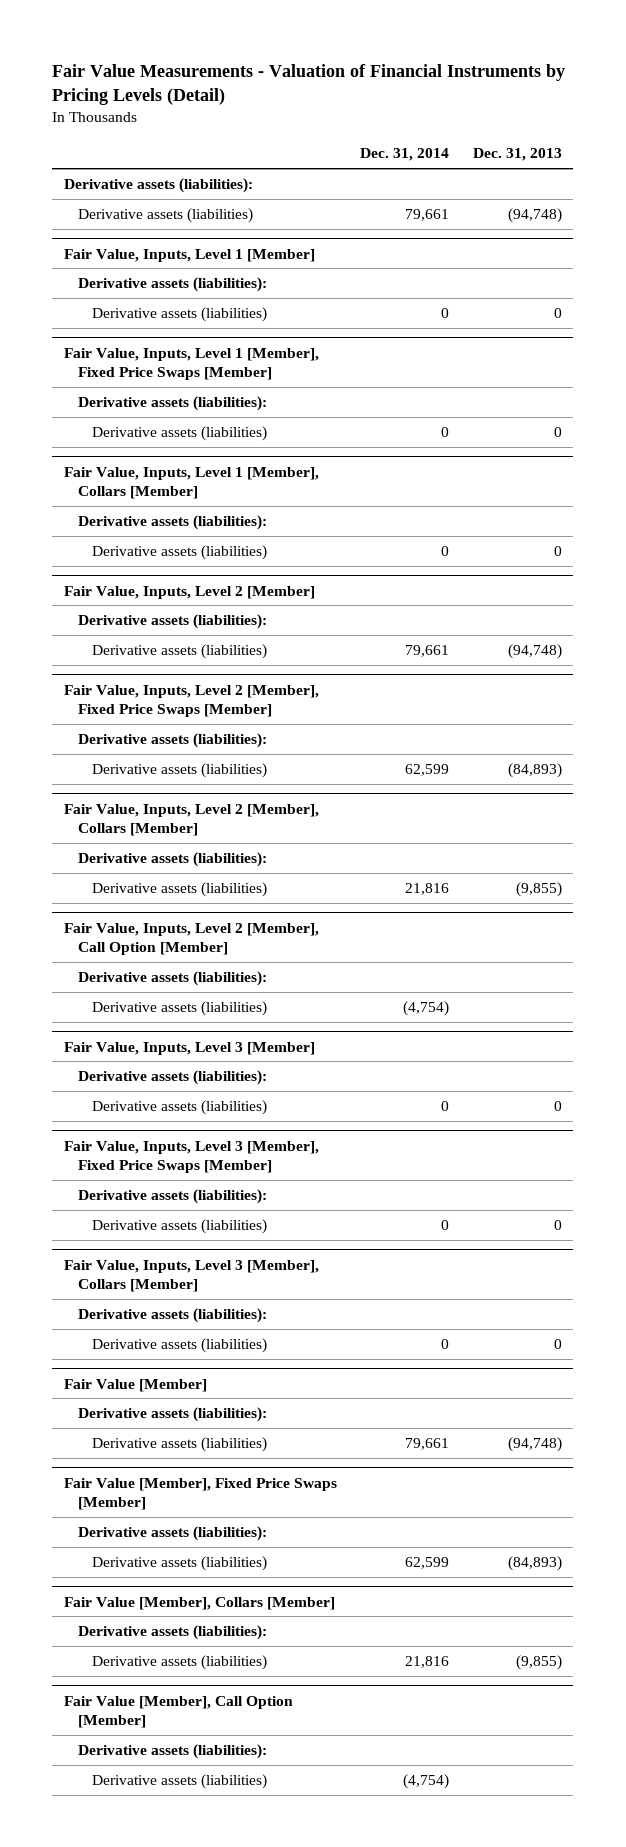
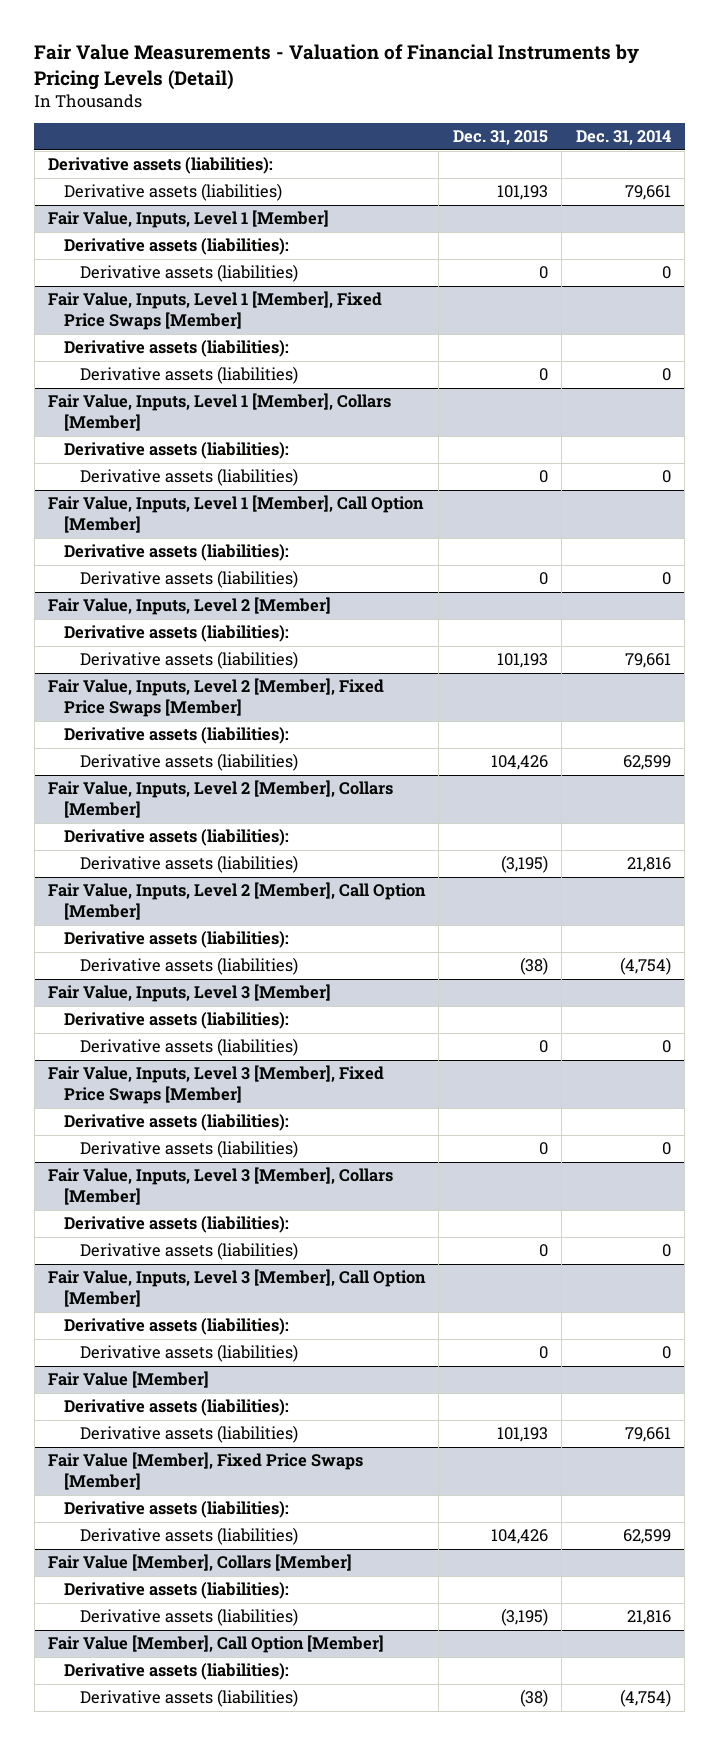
- | Dec. 31, 2014 | Dec. 31, 2013
+ | Dec. 31, 2015 | Dec. 31, 2014
+ Fair Value, Inputs, Level 1 [Member], Call Option [Member]
+ Derivative assets (liabilities):
+ Derivative assets (liabilities) | 0 | 0
+ Fair Value, Inputs, Level 3 [Member], Call Option [Member]
+ Derivative assets (liabilities):
+ Derivative assets (liabilities) | 0 | 0

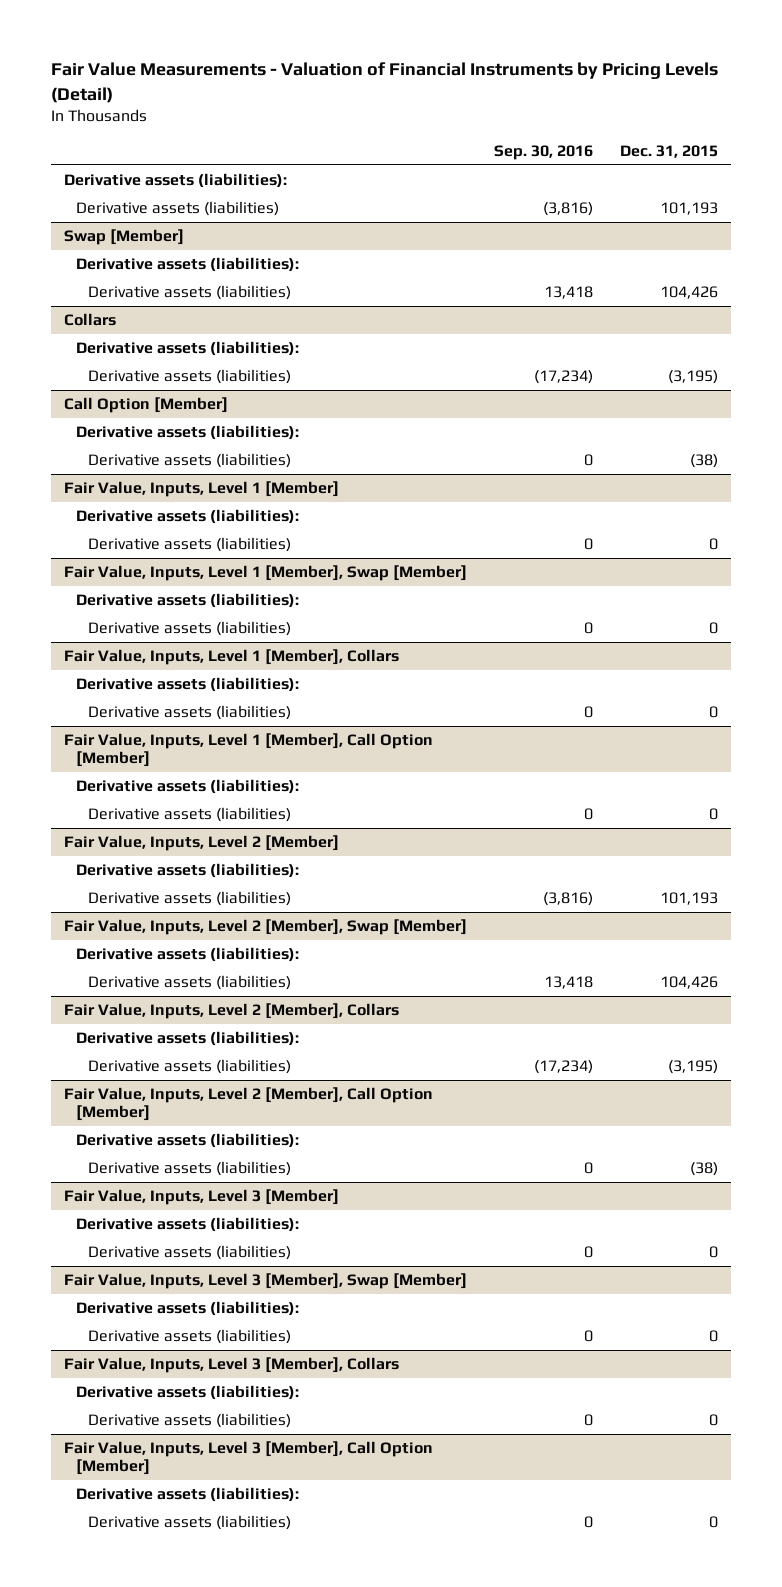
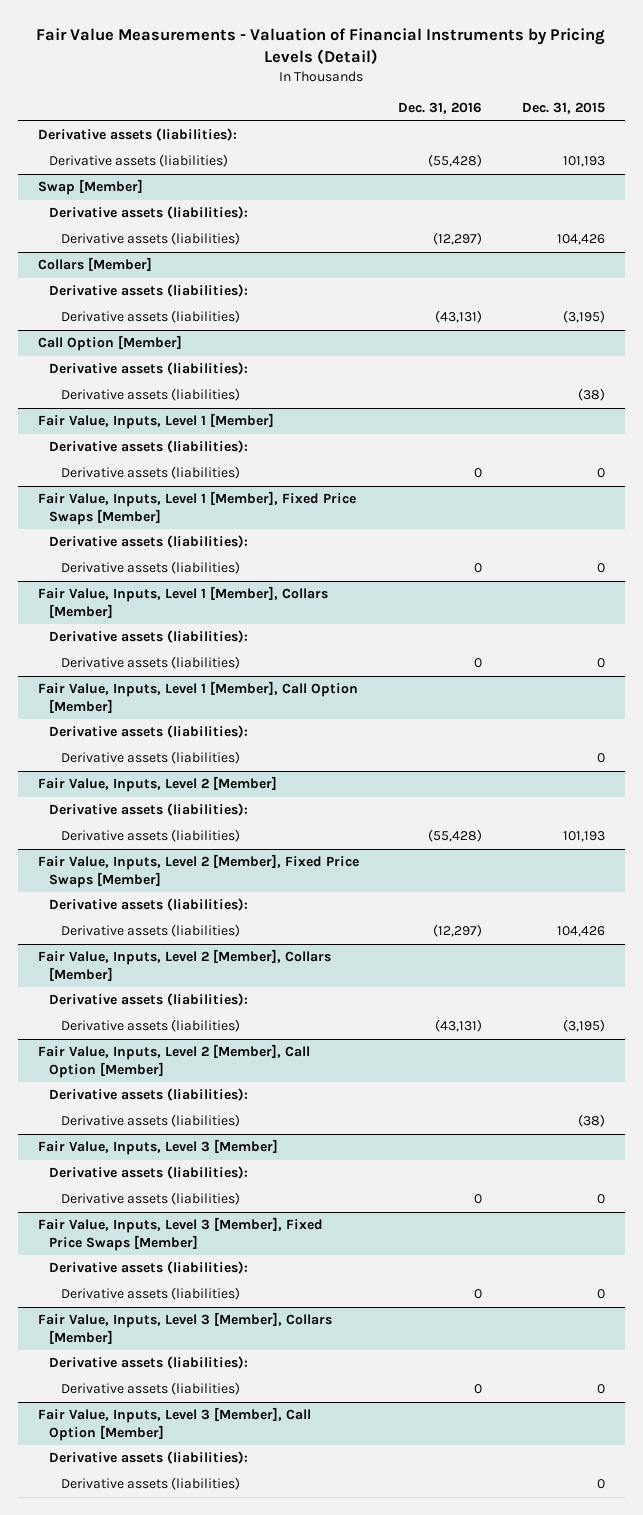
- | Sep. 30, 2016 | Dec. 31, 2015
+ | Dec. 31, 2016 | Dec. 31, 2015
- Collars
+ Collars [Member]
- Fair Value, Inputs, Level 1 [Member], Swap [Member]
+ Fair Value, Inputs, Level 1 [Member], Fixed Price Swaps [Member]
- Fair Value, Inputs, Level 1 [Member], Collars
+ Fair Value, Inputs, Level 1 [Member], Collars [Member]
- Fair Value, Inputs, Level 2 [Member], Swap [Member]
+ Fair Value, Inputs, Level 2 [Member], Fixed Price Swaps [Member]
- Fair Value, Inputs, Level 2 [Member], Collars
+ Fair Value, Inputs, Level 2 [Member], Collars [Member]
- Fair Value, Inputs, Level 3 [Member], Swap [Member]
+ Fair Value, Inputs, Level 3 [Member], Fixed Price Swaps [Member]
- Fair Value, Inputs, Level 3 [Member], Collars
+ Fair Value, Inputs, Level 3 [Member], Collars [Member]

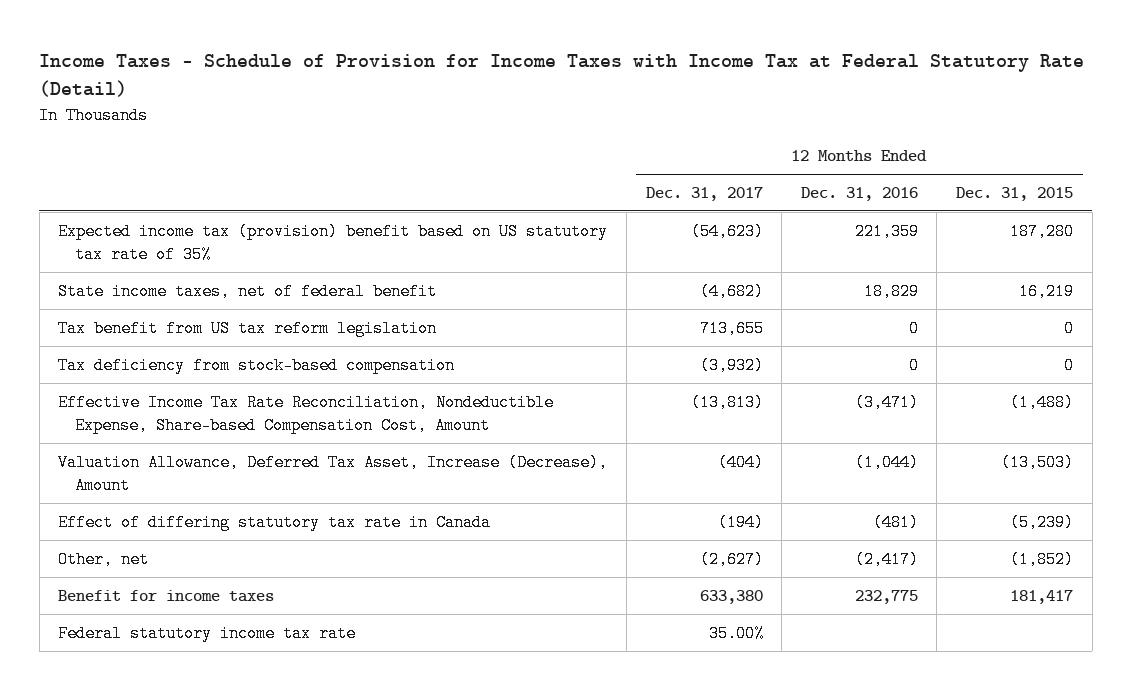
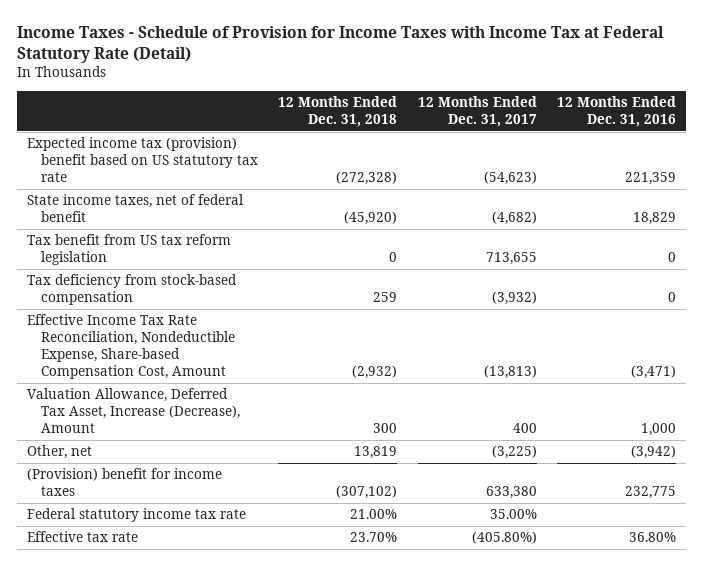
- | 12 Months Ended Dec. 31, 2017 | 12 Months Ended Dec. 31, 2016 | 12 Months Ended Dec. 31, 2015
+ | 12 Months Ended Dec. 31, 2018 | 12 Months Ended Dec. 31, 2017 | 12 Months Ended Dec. 31, 2016
- Expected income tax (provision) benefit based on US statutory tax rate of 35% | (54,623) | 221,359 | 187,280
+ Expected income tax (provision) benefit based on US statutory tax rate | (272,328) | (54,623) | 221,359
- Valuation Allowance, Deferred Tax Asset, Increase (Decrease), Amount | (404) | (1,044) | (13,503)
- Effect of differing statutory tax rate in Canada | (194) | (481) | (5,239)
- Other, net | (2,627) | (2,417) | (1,852)
- Benefit for income taxes | 633,380 | 232,775 | 181,417
+ Valuation Allowance, Deferred Tax Asset, Increase (Decrease), Amount | 300 | 400 | 1,000
+ Other, net | 13,819 | (3,225) | (3,942)
+ (Provision) benefit for income taxes | (307,102) | 633,380 | 232,775
+ Effective tax rate | 23.70% | (405.80%) | 36.80%

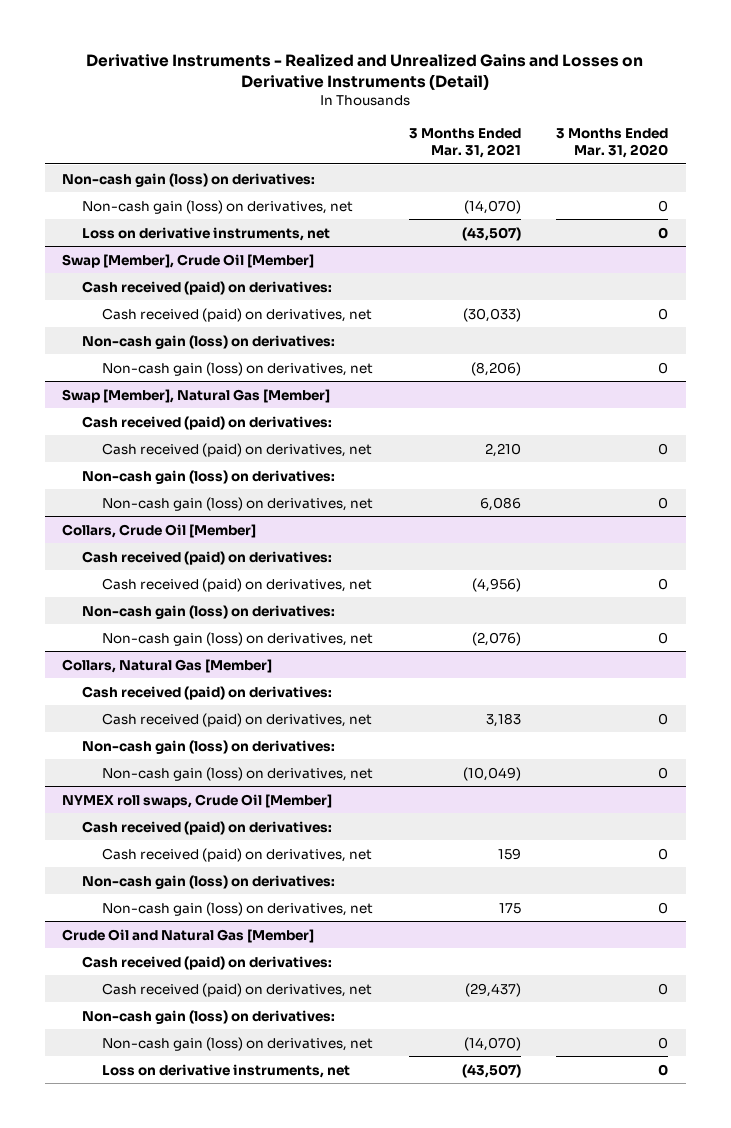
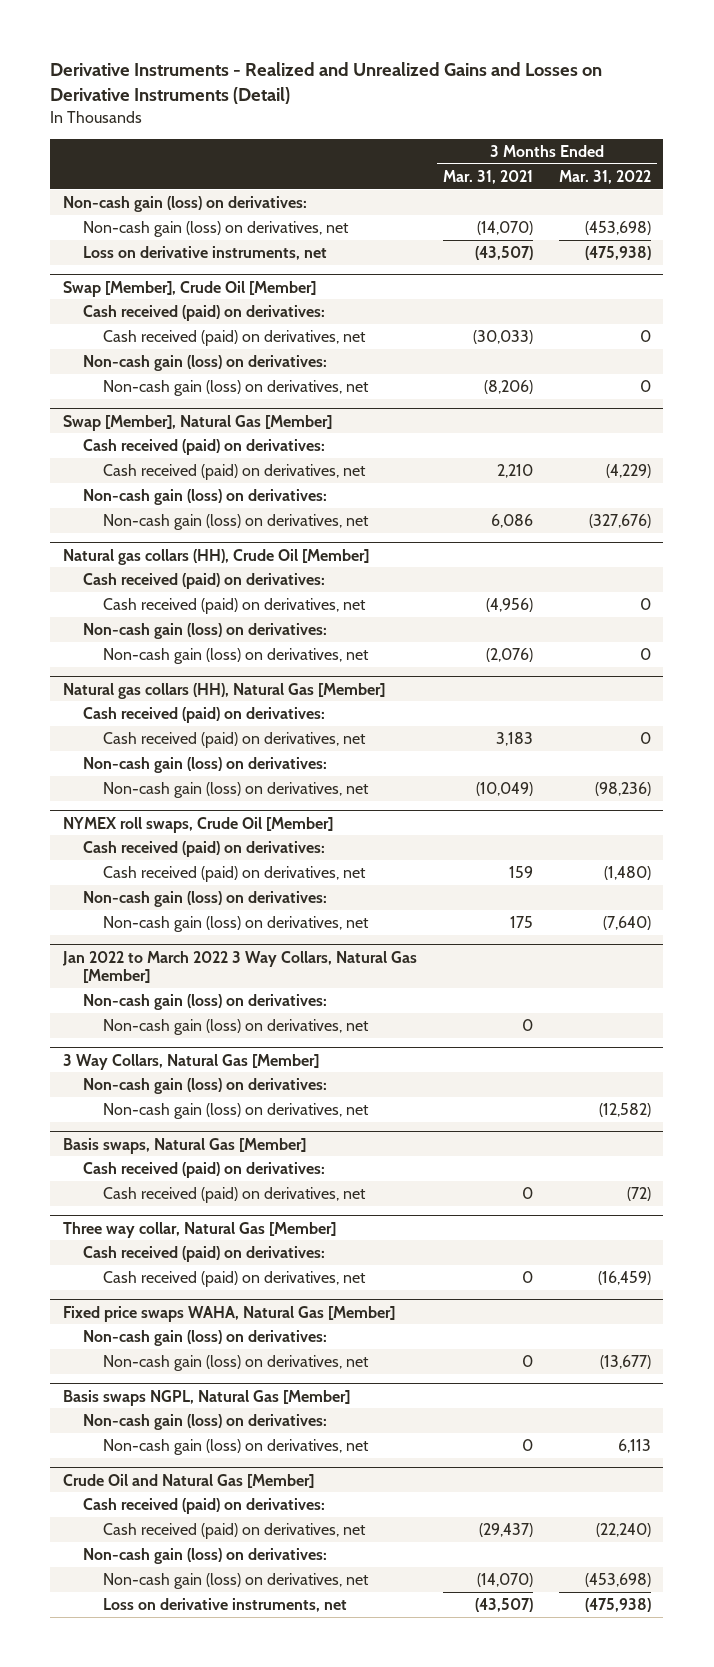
- | 3 Months Ended Mar. 31, 2021 | 3 Months Ended Mar. 31, 2020
+ | 3 Months Ended Mar. 31, 2021 | 3 Months Ended Mar. 31, 2022
- Collars, Crude Oil [Member]
+ Natural gas collars (HH), Crude Oil [Member]
- Collars, Natural Gas [Member]
+ Natural gas collars (HH), Natural Gas [Member]
+ Jan 2022 to March 2022 3 Way Collars, Natural Gas [Member]
+ Non-cash gain (loss) on derivatives:
+ Non-cash gain (loss) on derivatives, net | 0 |
+ 3 Way Collars, Natural Gas [Member]
+ Non-cash gain (loss) on derivatives:
+ Non-cash gain (loss) on derivatives, net | | (12,582)
+ Basis swaps, Natural Gas [Member]
+ Cash received (paid) on derivatives:
+ Cash received (paid) on derivatives, net | 0 | (72)
+ Three way collar, Natural Gas [Member]
+ Cash received (paid) on derivatives:
+ Cash received (paid) on derivatives, net | 0 | (16,459)
+ Fixed price swaps WAHA, Natural Gas [Member]
+ Non-cash gain (loss) on derivatives:
+ Non-cash gain (loss) on derivatives, net | 0 | (13,677)
+ Basis swaps NGPL, Natural Gas [Member]
+ Non-cash gain (loss) on derivatives:
+ Non-cash gain (loss) on derivatives, net | 0 | 6,113

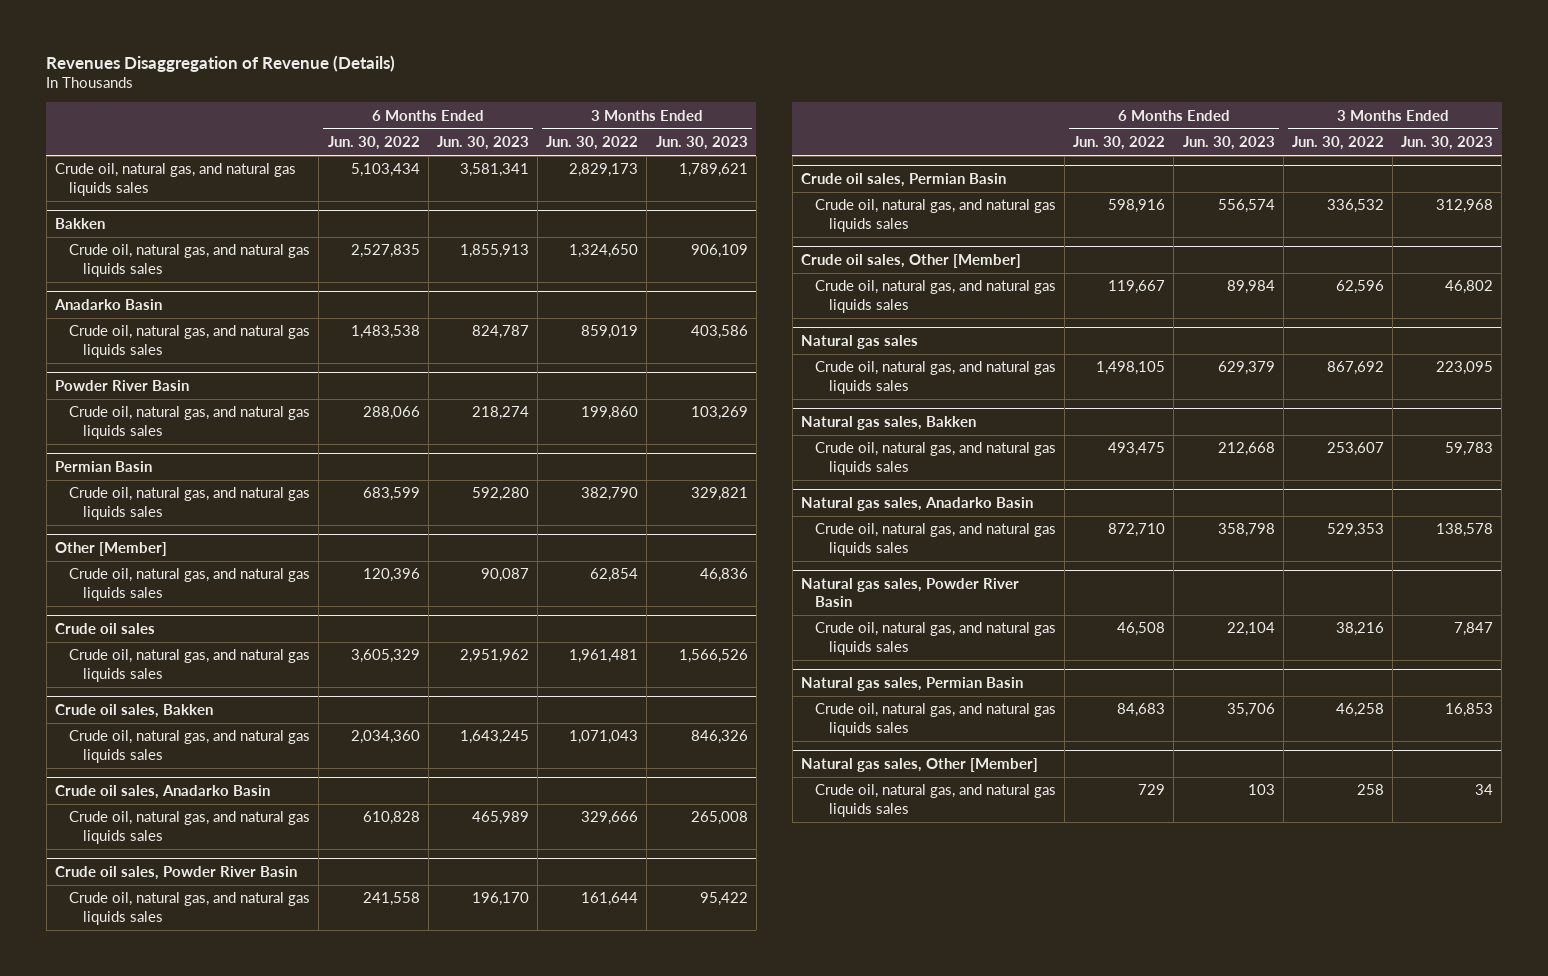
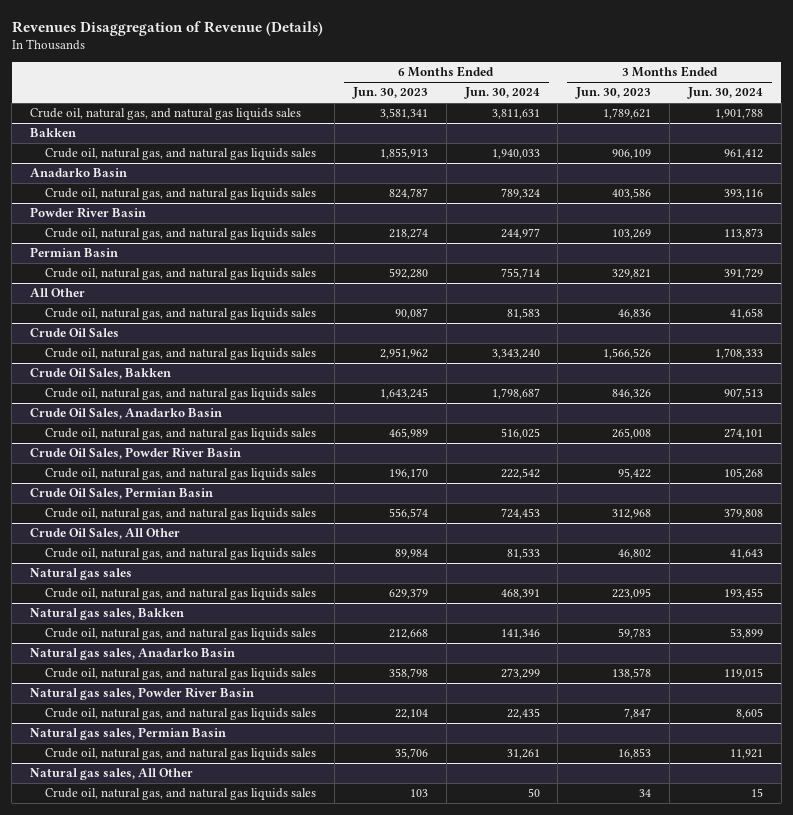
- | 6 Months Ended Jun. 30, 2022 | 6 Months Ended Jun. 30, 2023 | 3 Months Ended Jun. 30, 2022 | 3 Months Ended Jun. 30, 2023
+ | 6 Months Ended Jun. 30, 2023 | 6 Months Ended Jun. 30, 2024 | 3 Months Ended Jun. 30, 2023 | 3 Months Ended Jun. 30, 2024
- Other [Member]
+ All Other
- Crude oil sales
+ Crude Oil Sales
- Crude oil sales, Bakken
+ Crude Oil Sales, Bakken
- Crude oil sales, Anadarko Basin
+ Crude Oil Sales, Anadarko Basin
- Crude oil sales, Powder River Basin
+ Crude Oil Sales, Powder River Basin
- Crude oil sales, Permian Basin
+ Crude Oil Sales, Permian Basin
- Crude oil sales, Other [Member]
+ Crude Oil Sales, All Other
- Natural gas sales, Other [Member]
+ Natural gas sales, All Other

